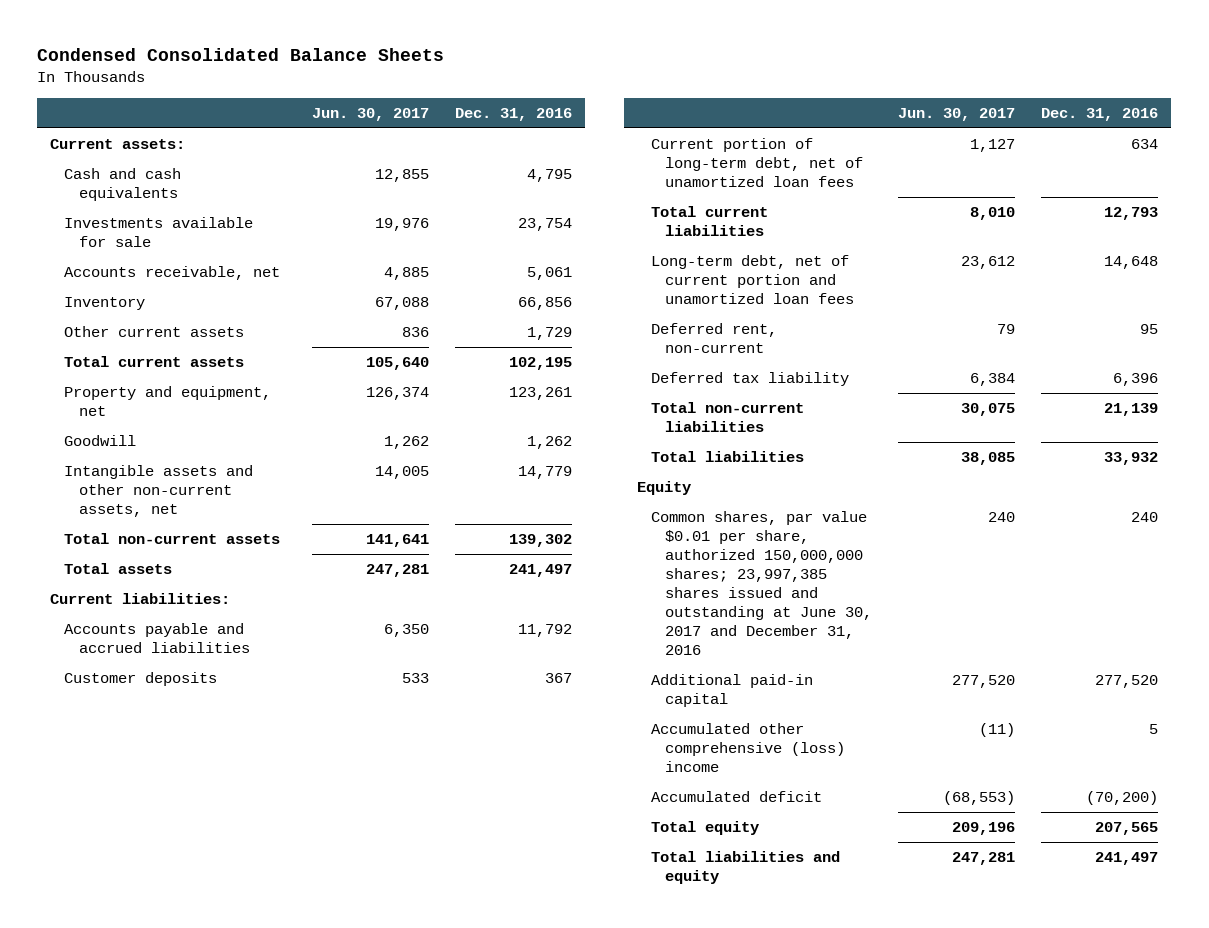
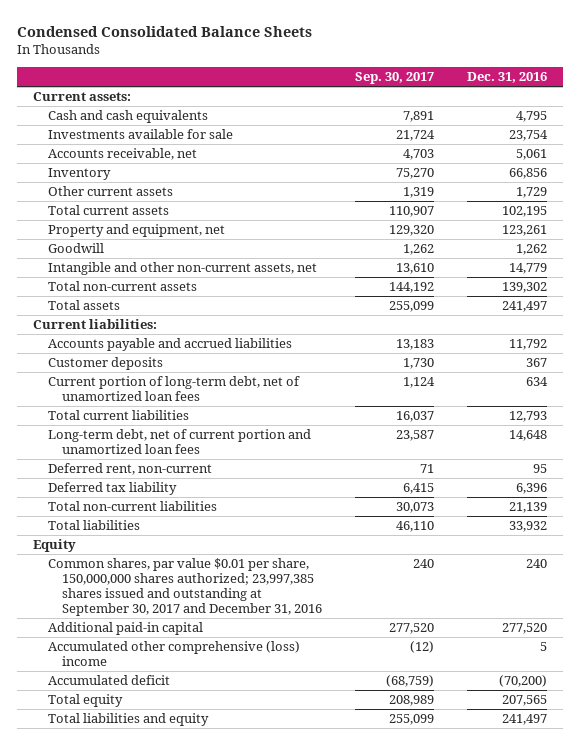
- | Jun. 30, 2017 | Dec. 31, 2016
+ | Sep. 30, 2017 | Dec. 31, 2016
- Intangible assets and other non-current assets, net | 14,005 | 14,779
+ Intangible and other non-current assets, net | 13,610 | 14,779
- Common shares, par value $0.01 per share, authorized 150,000,000 shares; 23,997,385 shares issued and outstanding at June 30, 2017 and December 31, 2016 | 240 | 240
+ Common shares, par value $0.01 per share, 150,000,000 shares authorized; 23,997,385 shares issued and outstanding at September 30, 2017 and December 31, 2016 | 240 | 240

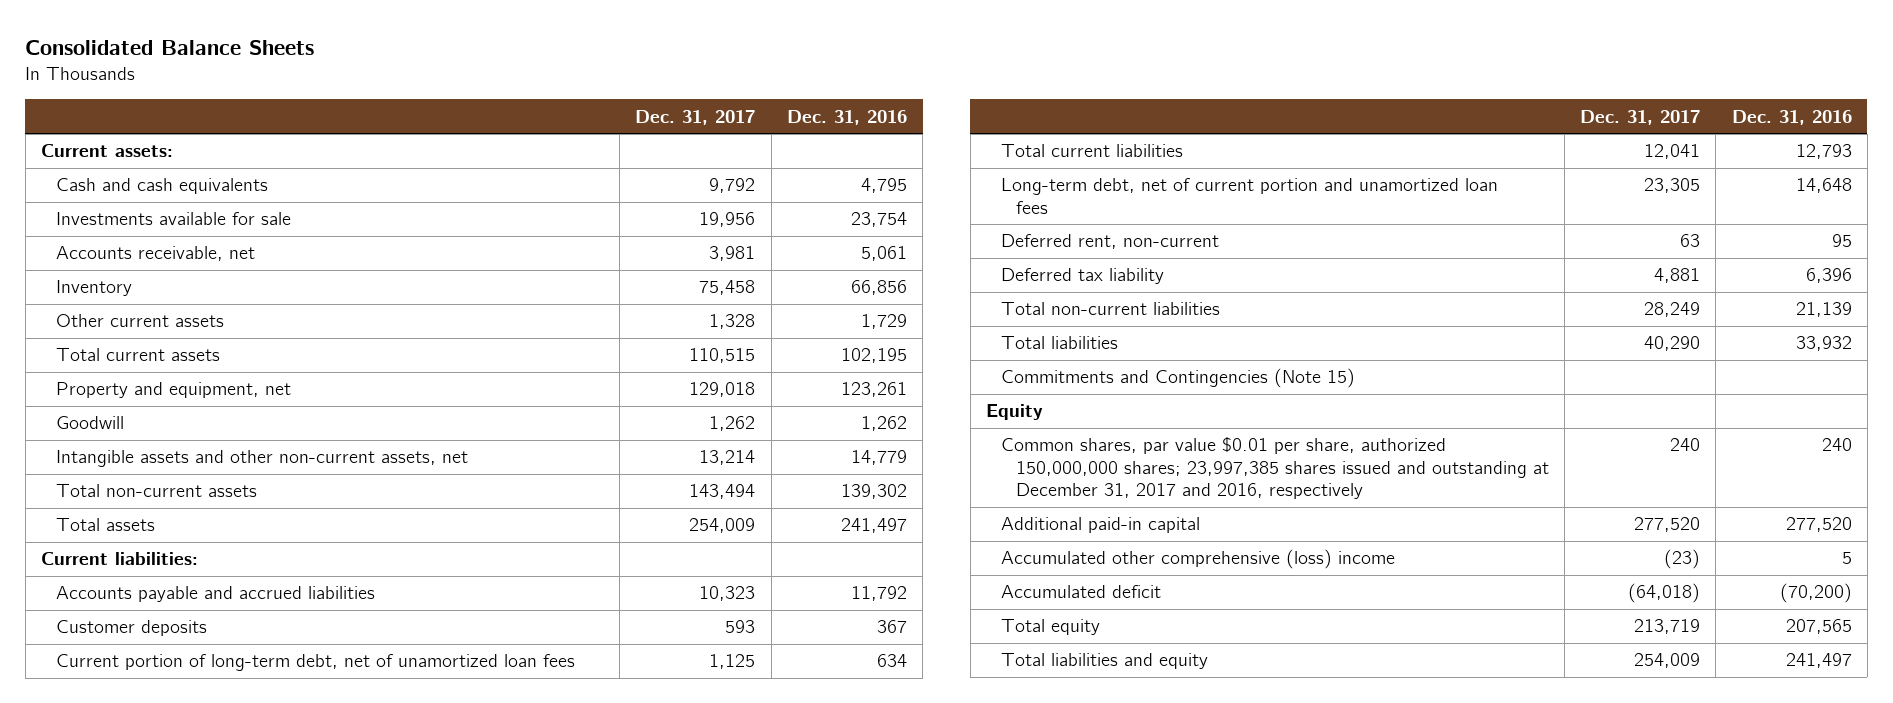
- Condensed Consolidated Balance Sheets
+ Consolidated Balance Sheets
- | Sep. 30, 2017 | Dec. 31, 2016
+ | Dec. 31, 2017 | Dec. 31, 2016
- Intangible and other non-current assets, net | 13,610 | 14,779
+ Intangible assets and other non-current assets, net | 13,214 | 14,779
+ Commitments and Contingencies (Note 15)
- Common shares, par value $0.01 per share, 150,000,000 shares authorized; 23,997,385 shares issued and outstanding at September 30, 2017 and December 31, 2016 | 240 | 240
+ Common shares, par value $0.01 per share, authorized 150,000,000 shares; 23,997,385 shares issued and outstanding at December 31, 2017 and 2016, respectively | 240 | 240

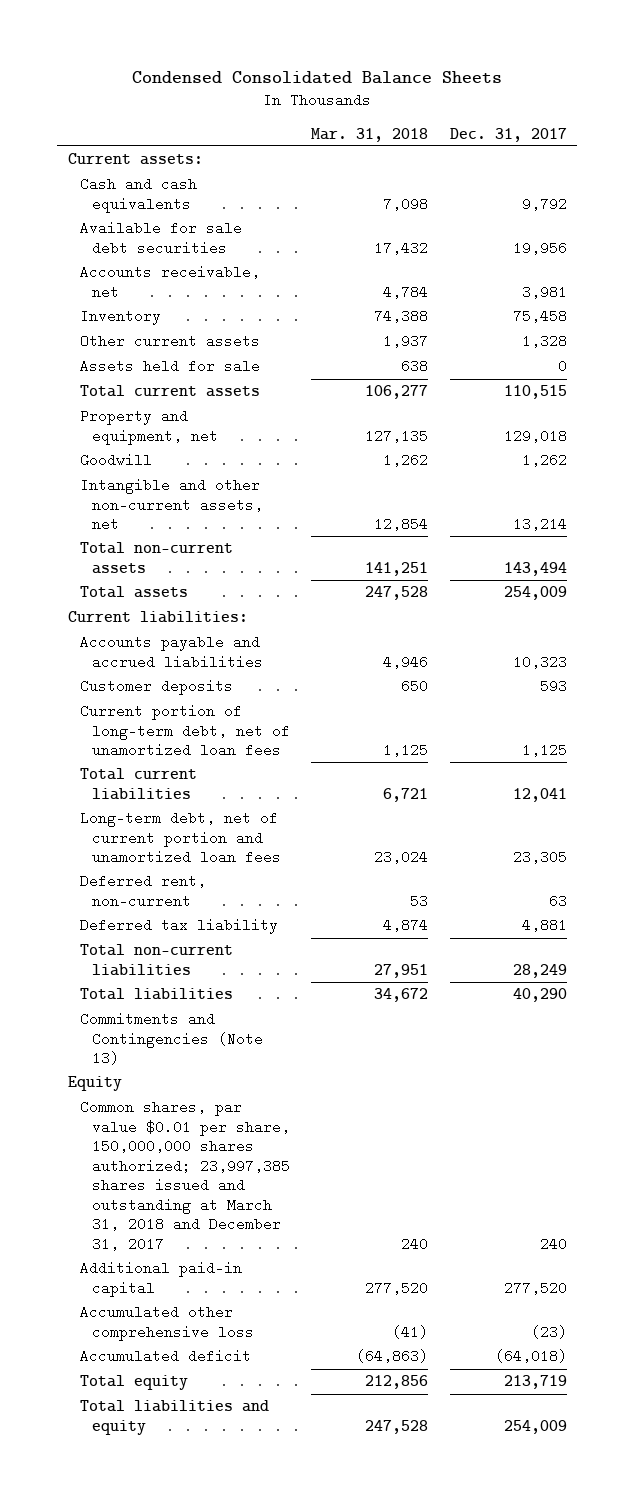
- Consolidated Balance Sheets
+ Condensed Consolidated Balance Sheets
- | Dec. 31, 2017 | Dec. 31, 2016
+ | Mar. 31, 2018 | Dec. 31, 2017
- Investments available for sale | 19,956 | 23,754
+ Available for sale debt securities | 17,432 | 19,956
+ Assets held for sale | 638 | 0
- Intangible assets and other non-current assets, net | 13,214 | 14,779
+ Intangible and other non-current assets, net | 12,854 | 13,214
- Commitments and Contingencies (Note 15)
+ Commitments and Contingencies (Note 13)
- Common shares, par value $0.01 per share, authorized 150,000,000 shares; 23,997,385 shares issued and outstanding at December 31, 2017 and 2016, respectively | 240 | 240
+ Common shares, par value $0.01 per share, 150,000,000 shares authorized; 23,997,385 shares issued and outstanding at March 31, 2018 and December 31, 2017 | 240 | 240
- Accumulated other comprehensive (loss) income | (23) | 5
+ Accumulated other comprehensive loss | (41) | (23)

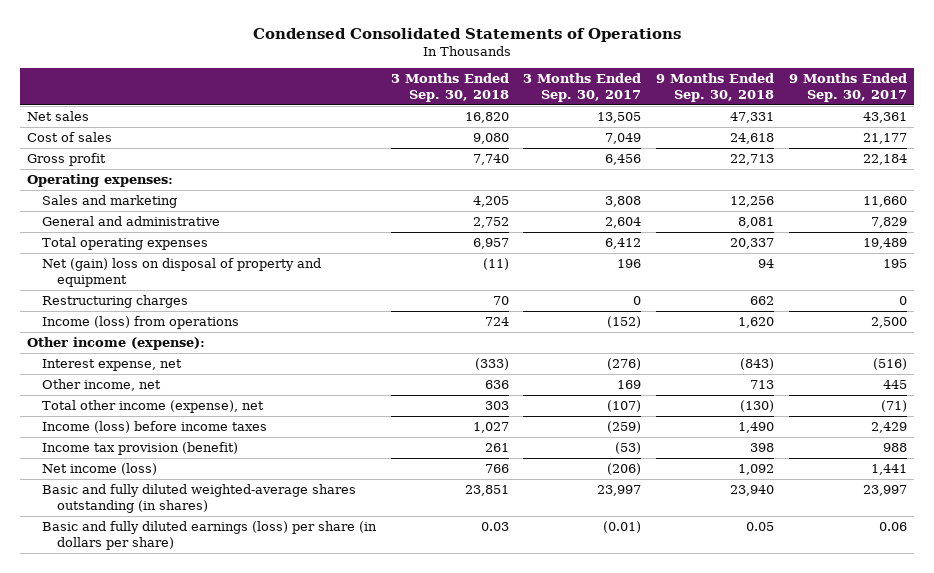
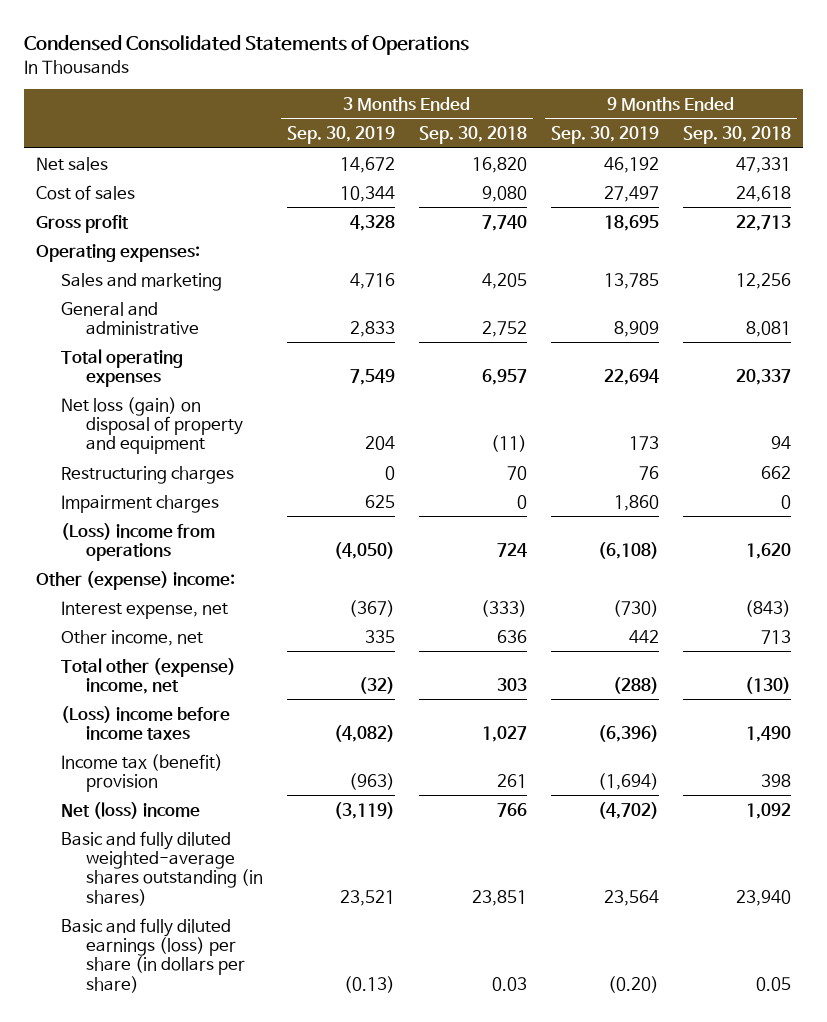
- | 3 Months Ended Sep. 30, 2018 | 3 Months Ended Sep. 30, 2017 | 9 Months Ended Sep. 30, 2018 | 9 Months Ended Sep. 30, 2017
+ | 3 Months Ended Sep. 30, 2019 | 3 Months Ended Sep. 30, 2018 | 9 Months Ended Sep. 30, 2019 | 9 Months Ended Sep. 30, 2018
- Net (gain) loss on disposal of property and equipment | (11) | 196 | 94 | 195
+ Net loss (gain) on disposal of property and equipment | 204 | (11) | 173 | 94
- Income (loss) from operations | 724 | (152) | 1,620 | 2,500
- Other income (expense):
+ Impairment charges | 625 | 0 | 1,860 | 0
+ (Loss) income from operations | (4,050) | 724 | (6,108) | 1,620
+ Other (expense) income:
- Total other income (expense), net | 303 | (107) | (130) | (71)
- Income (loss) before income taxes | 1,027 | (259) | 1,490 | 2,429
- Income tax provision (benefit) | 261 | (53) | 398 | 988
- Net income (loss) | 766 | (206) | 1,092 | 1,441
+ Total other (expense) income, net | (32) | 303 | (288) | (130)
+ (Loss) income before income taxes | (4,082) | 1,027 | (6,396) | 1,490
+ Income tax (benefit) provision | (963) | 261 | (1,694) | 398
+ Net (loss) income | (3,119) | 766 | (4,702) | 1,092

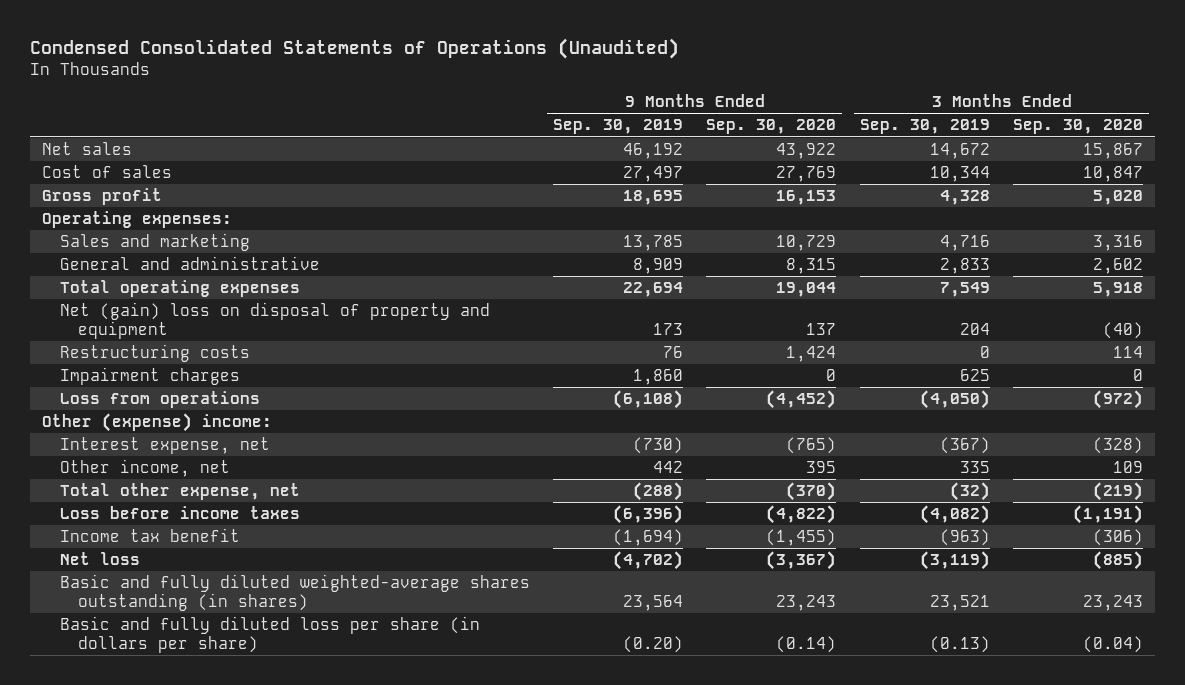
- Condensed Consolidated Statements of Operations
+ Condensed Consolidated Statements of Operations (Unaudited)
- | 3 Months Ended Sep. 30, 2019 | 3 Months Ended Sep. 30, 2018 | 9 Months Ended Sep. 30, 2019 | 9 Months Ended Sep. 30, 2018
+ | 9 Months Ended Sep. 30, 2019 | 9 Months Ended Sep. 30, 2020 | 3 Months Ended Sep. 30, 2019 | 3 Months Ended Sep. 30, 2020
- Net loss (gain) on disposal of property and equipment | 204 | (11) | 173 | 94
- Restructuring charges | 0 | 70 | 76 | 662
+ Net (gain) loss on disposal of property and equipment | 173 | 137 | 204 | (40)
+ Restructuring costs | 76 | 1,424 | 0 | 114
- (Loss) income from operations | (4,050) | 724 | (6,108) | 1,620
+ Loss from operations | (6,108) | (4,452) | (4,050) | (972)
- Total other (expense) income, net | (32) | 303 | (288) | (130)
- (Loss) income before income taxes | (4,082) | 1,027 | (6,396) | 1,490
- Income tax (benefit) provision | (963) | 261 | (1,694) | 398
- Net (loss) income | (3,119) | 766 | (4,702) | 1,092
+ Total other expense, net | (288) | (370) | (32) | (219)
+ Loss before income taxes | (6,396) | (4,822) | (4,082) | (1,191)
+ Income tax benefit | (1,694) | (1,455) | (963) | (306)
+ Net loss | (4,702) | (3,367) | (3,119) | (885)
- Basic and fully diluted earnings (loss) per share (in dollars per share) | (0.13) | 0.03 | (0.20) | 0.05
+ Basic and fully diluted loss per share (in dollars per share) | (0.20) | (0.14) | (0.13) | (0.04)

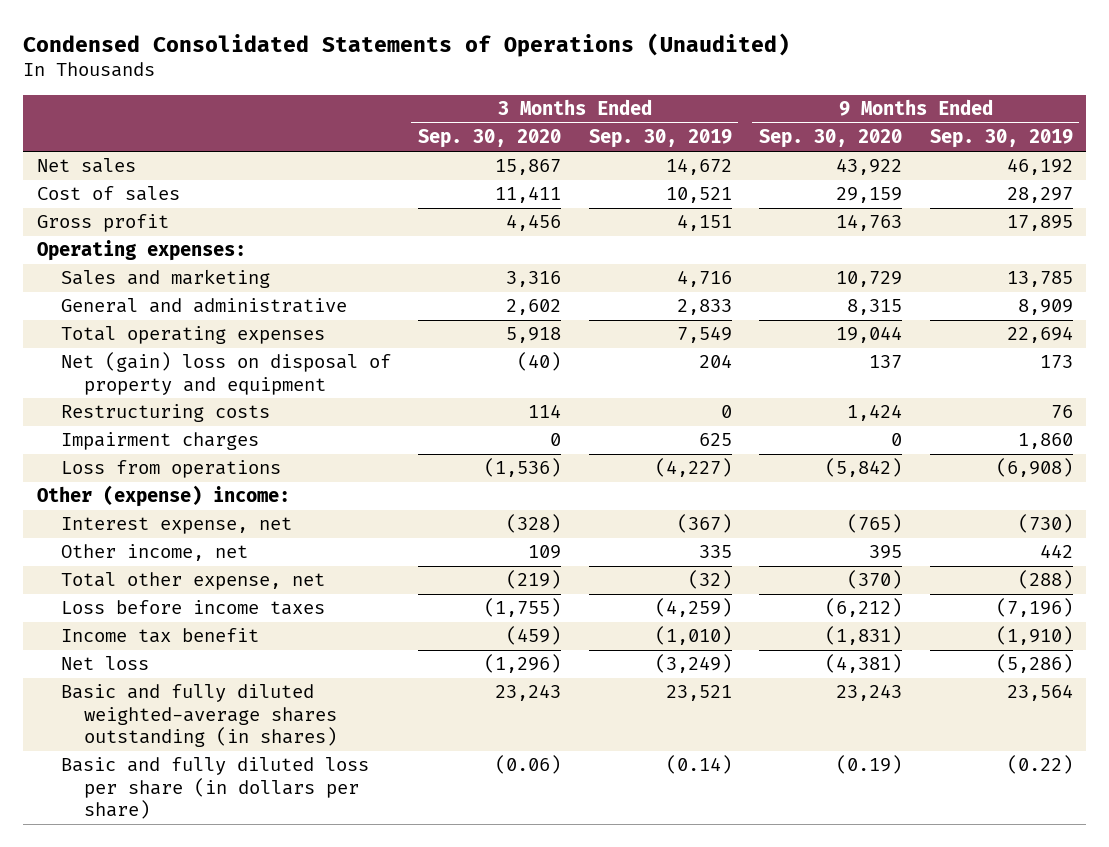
- | 9 Months Ended Sep. 30, 2019 | 9 Months Ended Sep. 30, 2020 | 3 Months Ended Sep. 30, 2019 | 3 Months Ended Sep. 30, 2020
+ | 3 Months Ended Sep. 30, 2020 | 3 Months Ended Sep. 30, 2019 | 9 Months Ended Sep. 30, 2020 | 9 Months Ended Sep. 30, 2019
- Cost of sales | 27,497 | 27,769 | 10,344 | 10,847
- Gross profit | 18,695 | 16,153 | 4,328 | 5,020
+ Cost of sales | 11,411 | 10,521 | 29,159 | 28,297
+ Gross profit | 4,456 | 4,151 | 14,763 | 17,895
- Loss from operations | (6,108) | (4,452) | (4,050) | (972)
+ Loss from operations | (1,536) | (4,227) | (5,842) | (6,908)
- Loss before income taxes | (6,396) | (4,822) | (4,082) | (1,191)
- Income tax benefit | (1,694) | (1,455) | (963) | (306)
- Net loss | (4,702) | (3,367) | (3,119) | (885)
+ Loss before income taxes | (1,755) | (4,259) | (6,212) | (7,196)
+ Income tax benefit | (459) | (1,010) | (1,831) | (1,910)
+ Net loss | (1,296) | (3,249) | (4,381) | (5,286)
- Basic and fully diluted loss per share (in dollars per share) | (0.20) | (0.14) | (0.13) | (0.04)
+ Basic and fully diluted loss per share (in dollars per share) | (0.06) | (0.14) | (0.19) | (0.22)

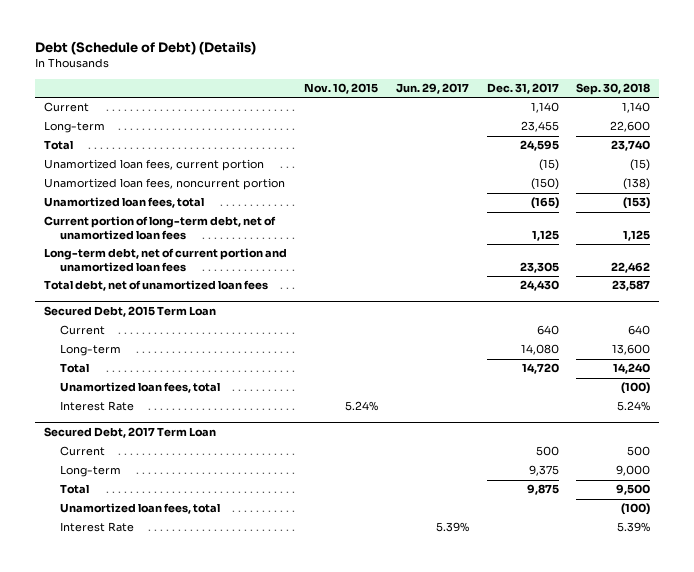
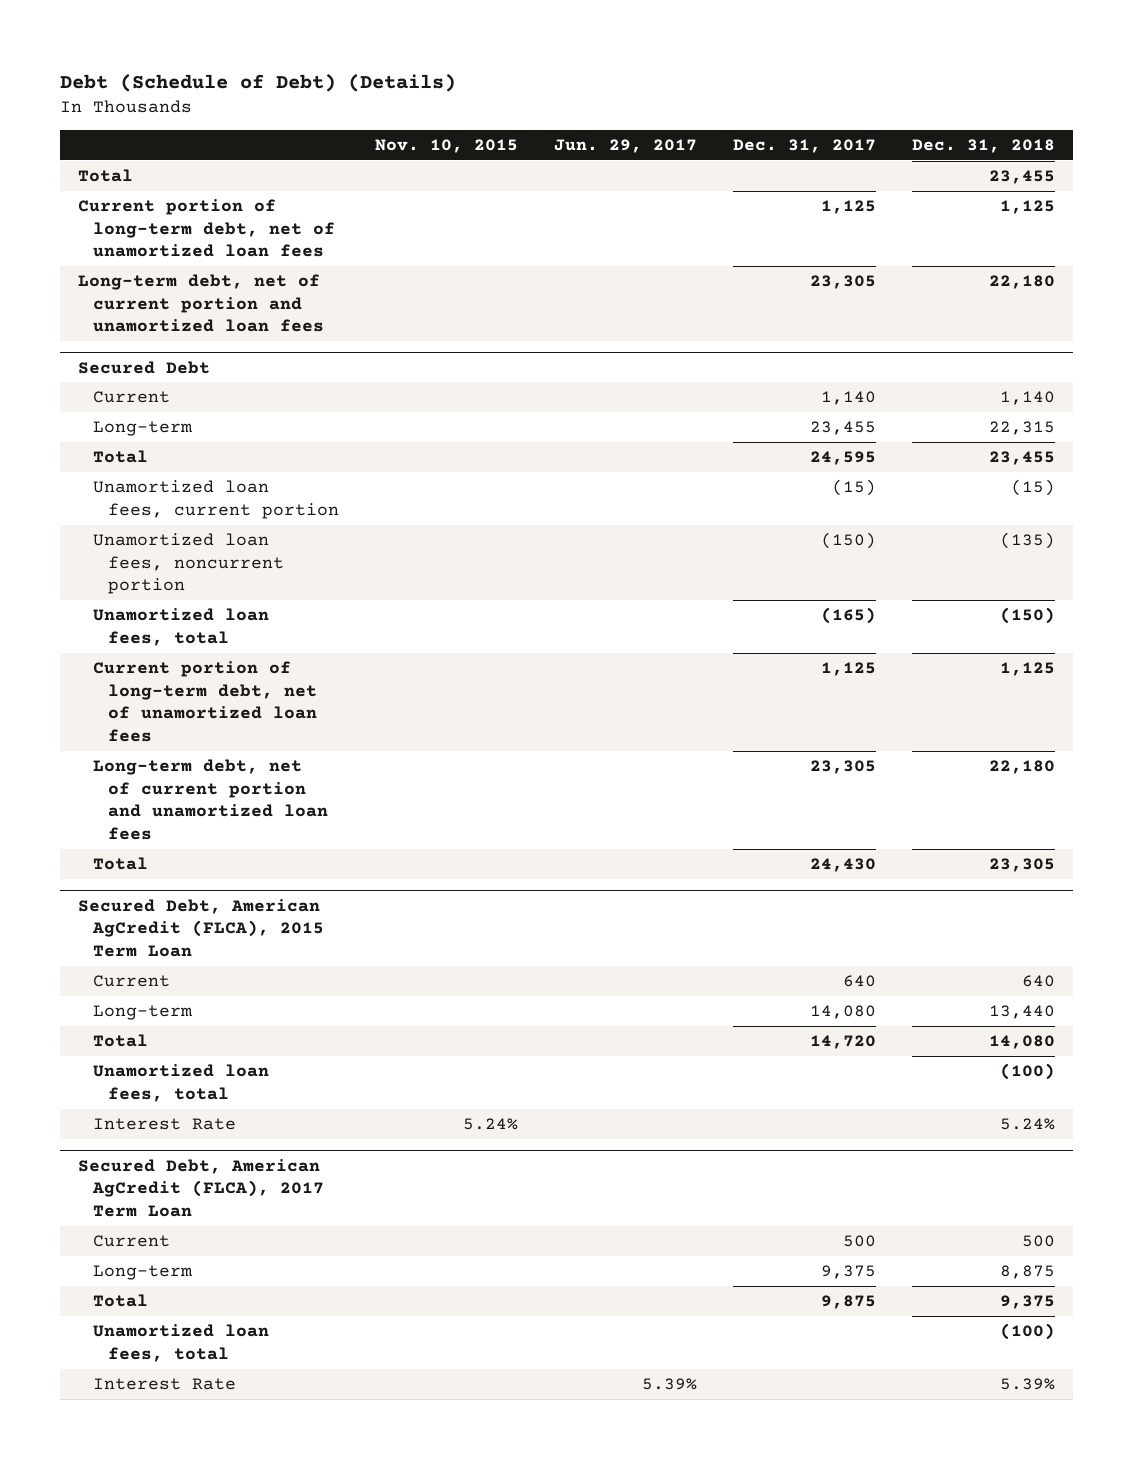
- | Nov. 10, 2015 | Jun. 29, 2017 | Dec. 31, 2017 | Sep. 30, 2018
+ | Nov. 10, 2015 | Jun. 29, 2017 | Dec. 31, 2017 | Dec. 31, 2018
+ Total | | | | 23,455
+ Current portion of long-term debt, net of unamortized loan fees | | | 1,125 | 1,125
+ Long-term debt, net of current portion and unamortized loan fees | | | 23,305 | 22,180
+ Secured Debt
- Total debt, net of unamortized loan fees | | | 24,430 | 23,587
- Secured Debt, 2015 Term Loan
+ Total | | | 24,430 | 23,305
+ Secured Debt, American AgCredit (FLCA), 2015 Term Loan
- Secured Debt, 2017 Term Loan
+ Secured Debt, American AgCredit (FLCA), 2017 Term Loan

